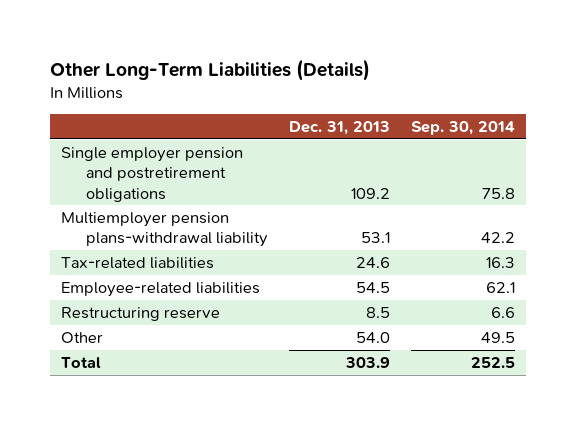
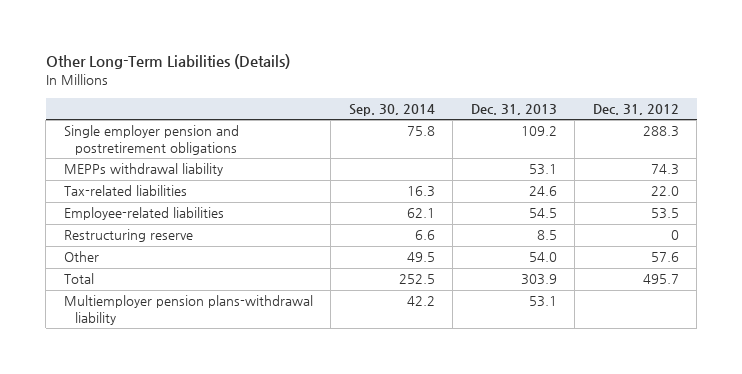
- | Dec. 31, 2013 | Sep. 30, 2014
+ | Sep. 30, 2014 | Dec. 31, 2013 | Dec. 31, 2012
+ MEPPs withdrawal liability | | 53.1 | 74.3
moved down: Multiemployer pension plans-withdrawal liability | 42.2 | 53.1 |

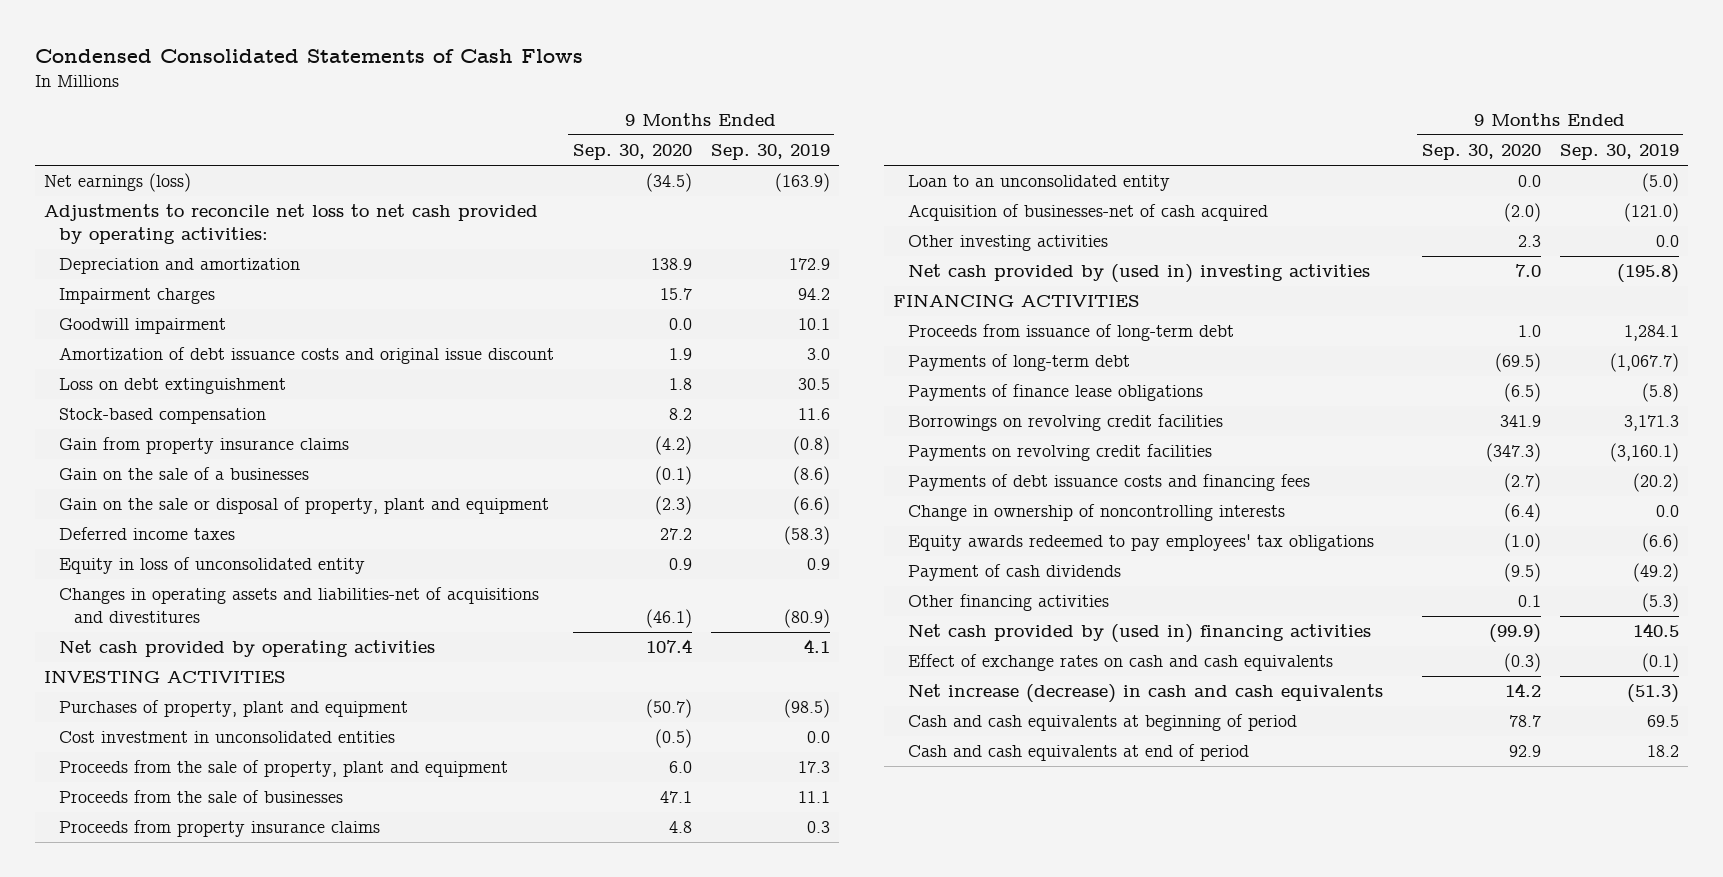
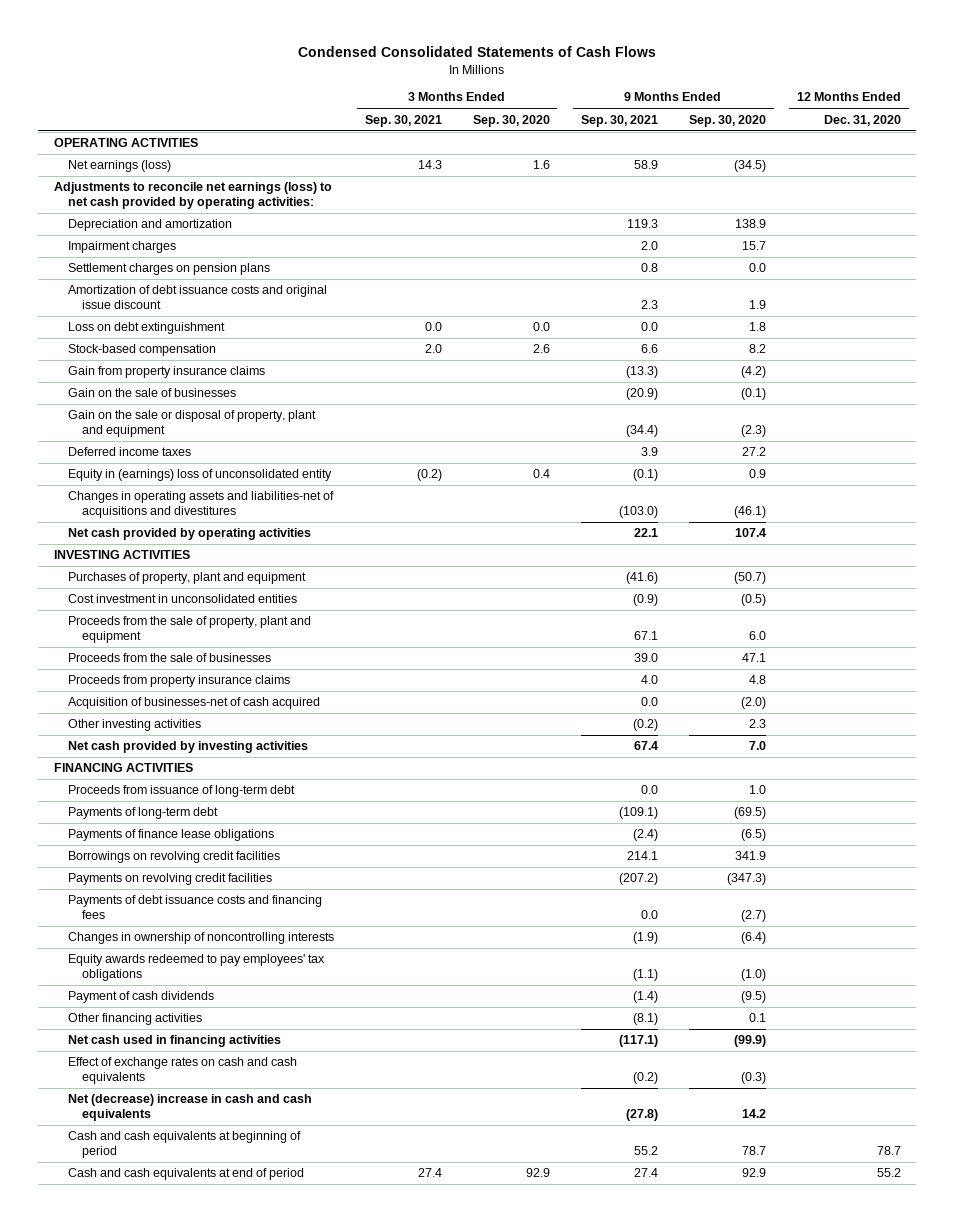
- | 9 Months Ended Sep. 30, 2020 | 9 Months Ended Sep. 30, 2019
+ | 3 Months Ended Sep. 30, 2021 | 3 Months Ended Sep. 30, 2020 | 9 Months Ended Sep. 30, 2021 | 9 Months Ended Sep. 30, 2020 | 12 Months Ended Dec. 31, 2020
+ OPERATING ACTIVITIES
- Adjustments to reconcile net loss to net cash provided by operating activities:
+ Adjustments to reconcile net earnings (loss) to net cash provided by operating activities:
- Goodwill impairment | 0.0 | 10.1
+ Settlement charges on pension plans | | | 0.8 | 0.0 |
- Gain on the sale of a businesses | (0.1) | (8.6)
+ Gain on the sale of businesses | | | (20.9) | (0.1) |
- Equity in loss of unconsolidated entity | 0.9 | 0.9
+ Equity in (earnings) loss of unconsolidated entity | (0.2) | 0.4 | (0.1) | 0.9 |
- Loan to an unconsolidated entity | 0.0 | (5.0)
- Net cash provided by (used in) investing activities | 7.0 | (195.8)
+ Net cash provided by investing activities | | | 67.4 | 7.0 |
- Change in ownership of noncontrolling interests | (6.4) | 0.0
+ Changes in ownership of noncontrolling interests | | | (1.9) | (6.4) |
- Net cash provided by (used in) financing activities | (99.9) | 140.5
+ Net cash used in financing activities | | | (117.1) | (99.9) |
- Net increase (decrease) in cash and cash equivalents | 14.2 | (51.3)
+ Net (decrease) increase in cash and cash equivalents | | | (27.8) | 14.2 |

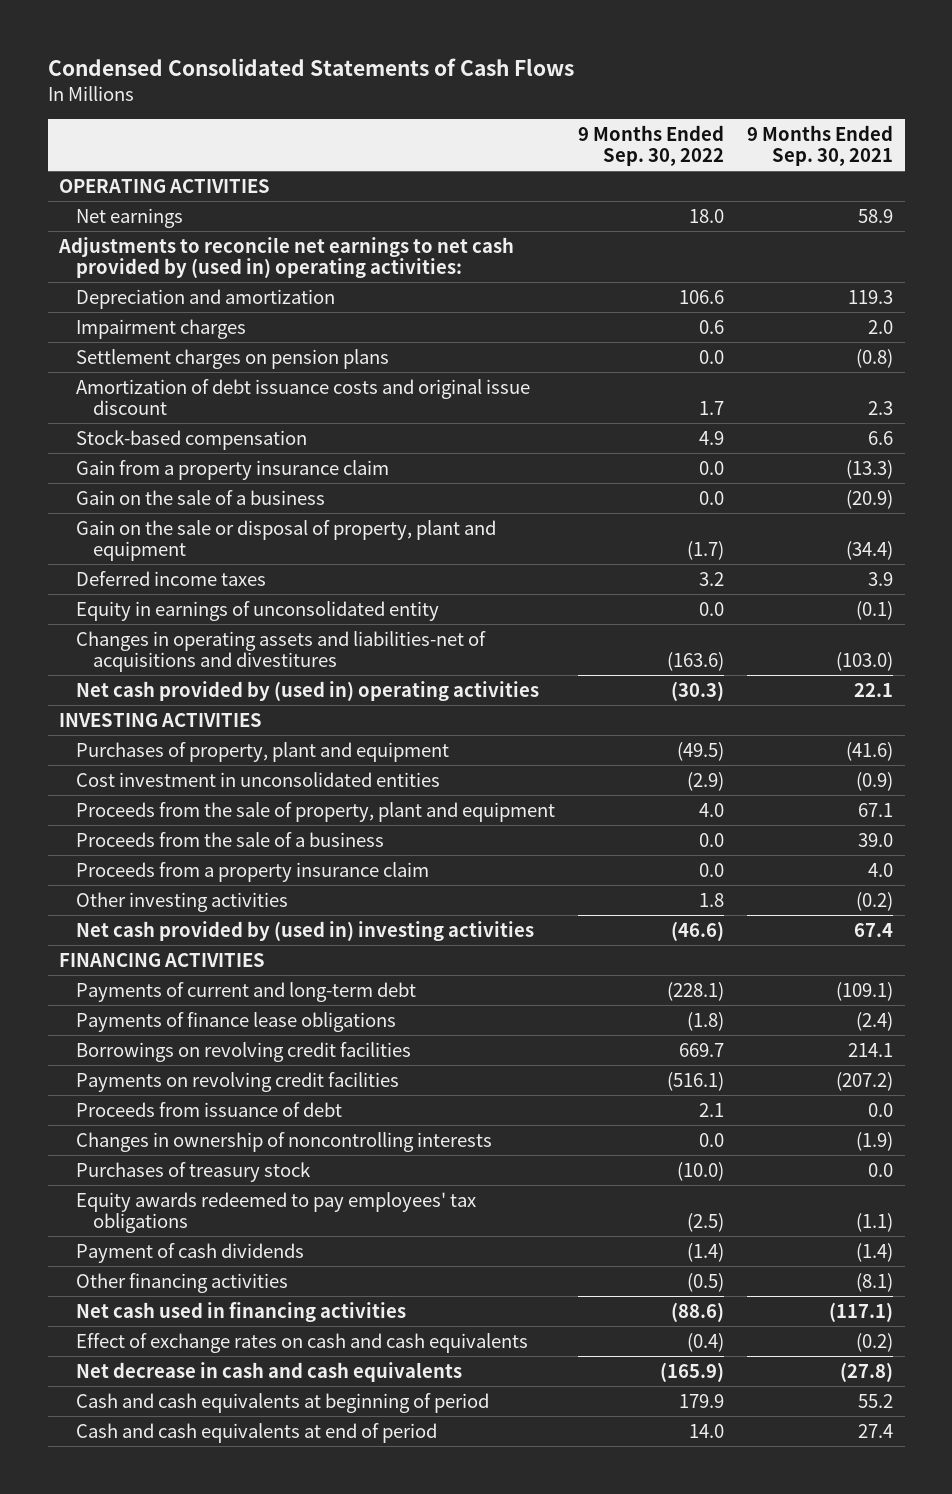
- | 3 Months Ended Sep. 30, 2021 | 3 Months Ended Sep. 30, 2020 | 9 Months Ended Sep. 30, 2021 | 9 Months Ended Sep. 30, 2020 | 12 Months Ended Dec. 31, 2020
+ | 9 Months Ended Sep. 30, 2022 | 9 Months Ended Sep. 30, 2021
- Net earnings (loss) | 14.3 | 1.6 | 58.9 | (34.5) |
- Adjustments to reconcile net earnings (loss) to net cash provided by operating activities:
+ Net earnings | 18.0 | 58.9
+ Adjustments to reconcile net earnings to net cash provided by (used in) operating activities:
- Settlement charges on pension plans | | | 0.8 | 0.0 |
+ Settlement charges on pension plans | 0.0 | (0.8)
- Loss on debt extinguishment | 0.0 | 0.0 | 0.0 | 1.8 |
- Gain from property insurance claims | | | (13.3) | (4.2) |
- Gain on the sale of businesses | | | (20.9) | (0.1) |
+ Gain from a property insurance claim | 0.0 | (13.3)
+ Gain on the sale of a business | 0.0 | (20.9)
- Equity in (earnings) loss of unconsolidated entity | (0.2) | 0.4 | (0.1) | 0.9 |
+ Equity in earnings of unconsolidated entity | 0.0 | (0.1)
- Net cash provided by operating activities | | | 22.1 | 107.4 |
+ Net cash provided by (used in) operating activities | (30.3) | 22.1
- Proceeds from the sale of businesses | | | 39.0 | 47.1 |
- Proceeds from property insurance claims | | | 4.0 | 4.8 |
- Acquisition of businesses-net of cash acquired | | | 0.0 | (2.0) |
+ Proceeds from the sale of a business | 0.0 | 39.0
+ Proceeds from a property insurance claim | 0.0 | 4.0
- Net cash provided by investing activities | | | 67.4 | 7.0 |
+ Net cash provided by (used in) investing activities | (46.6) | 67.4
- Proceeds from issuance of long-term debt | | | 0.0 | 1.0 |
- Payments of long-term debt | | | (109.1) | (69.5) |
+ Payments of current and long-term debt | (228.1) | (109.1)
- Payments of debt issuance costs and financing fees | | | 0.0 | (2.7) |
+ Proceeds from issuance of debt | 2.1 | 0.0
+ Purchases of treasury stock | (10.0) | 0.0
- Net (decrease) increase in cash and cash equivalents | | | (27.8) | 14.2 |
+ Net decrease in cash and cash equivalents | (165.9) | (27.8)

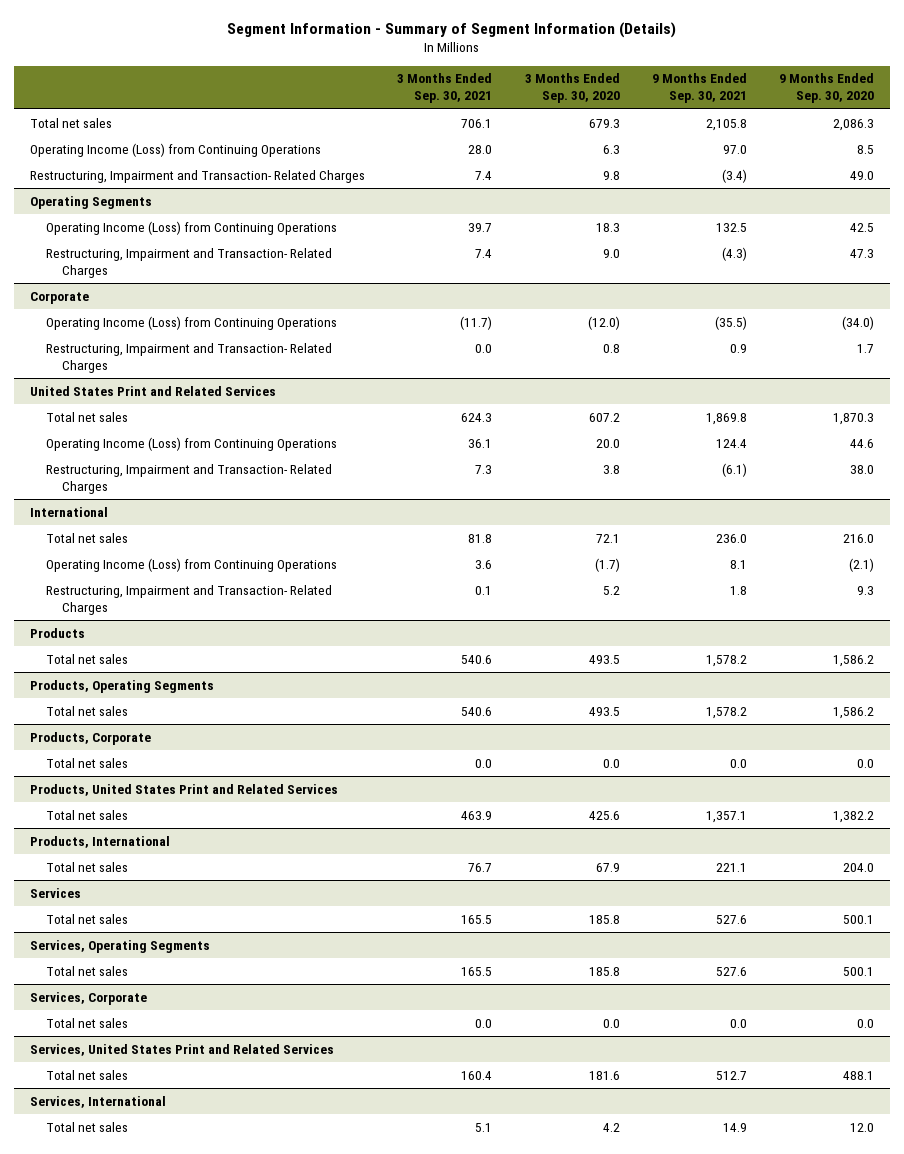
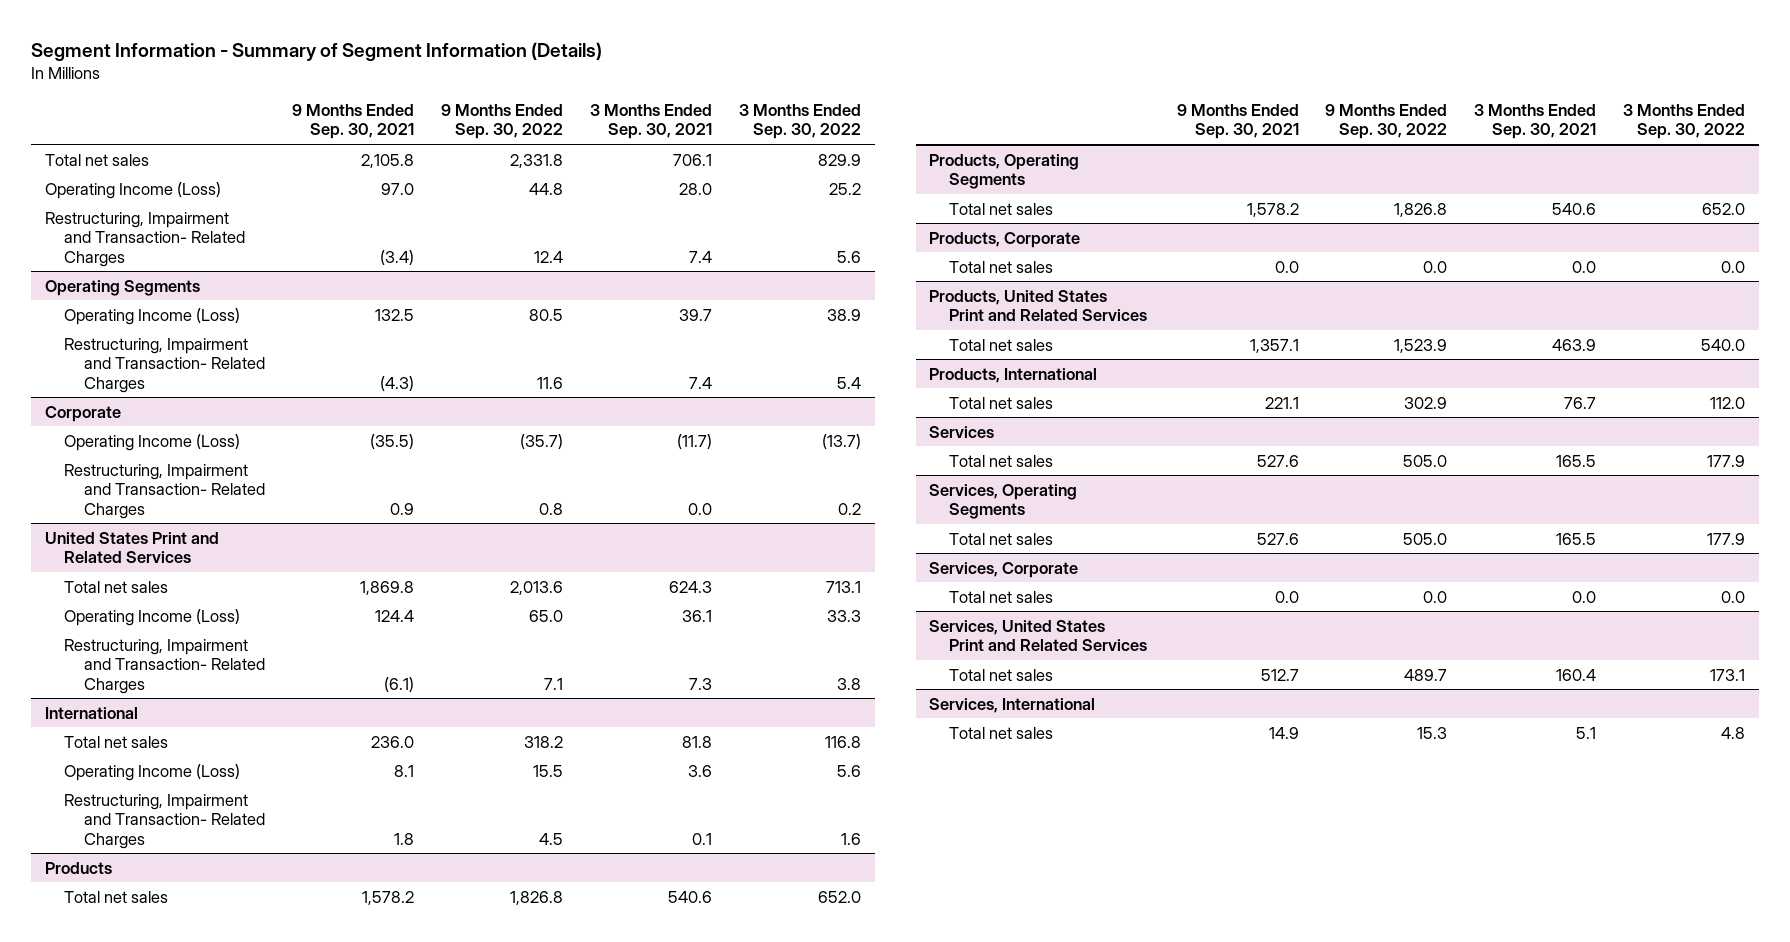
- | 3 Months Ended Sep. 30, 2021 | 3 Months Ended Sep. 30, 2020 | 9 Months Ended Sep. 30, 2021 | 9 Months Ended Sep. 30, 2020
+ | 9 Months Ended Sep. 30, 2021 | 9 Months Ended Sep. 30, 2022 | 3 Months Ended Sep. 30, 2021 | 3 Months Ended Sep. 30, 2022
- Operating Income (Loss) from Continuing Operations | 28.0 | 6.3 | 97.0 | 8.5
+ Operating Income (Loss) | 97.0 | 44.8 | 28.0 | 25.2
@ Operating Segments
- Operating Income (Loss) from Continuing Operations | 39.7 | 18.3 | 132.5 | 42.5
+ Operating Income (Loss) | 132.5 | 80.5 | 39.7 | 38.9
@ Corporate
- Operating Income (Loss) from Continuing Operations | (11.7) | (12.0) | (35.5) | (34.0)
+ Operating Income (Loss) | (35.5) | (35.7) | (11.7) | (13.7)
@ United States Print and Related Services
- Operating Income (Loss) from Continuing Operations | 36.1 | 20.0 | 124.4 | 44.6
+ Operating Income (Loss) | 124.4 | 65.0 | 36.1 | 33.3
@ International
- Operating Income (Loss) from Continuing Operations | 3.6 | (1.7) | 8.1 | (2.1)
+ Operating Income (Loss) | 8.1 | 15.5 | 3.6 | 5.6

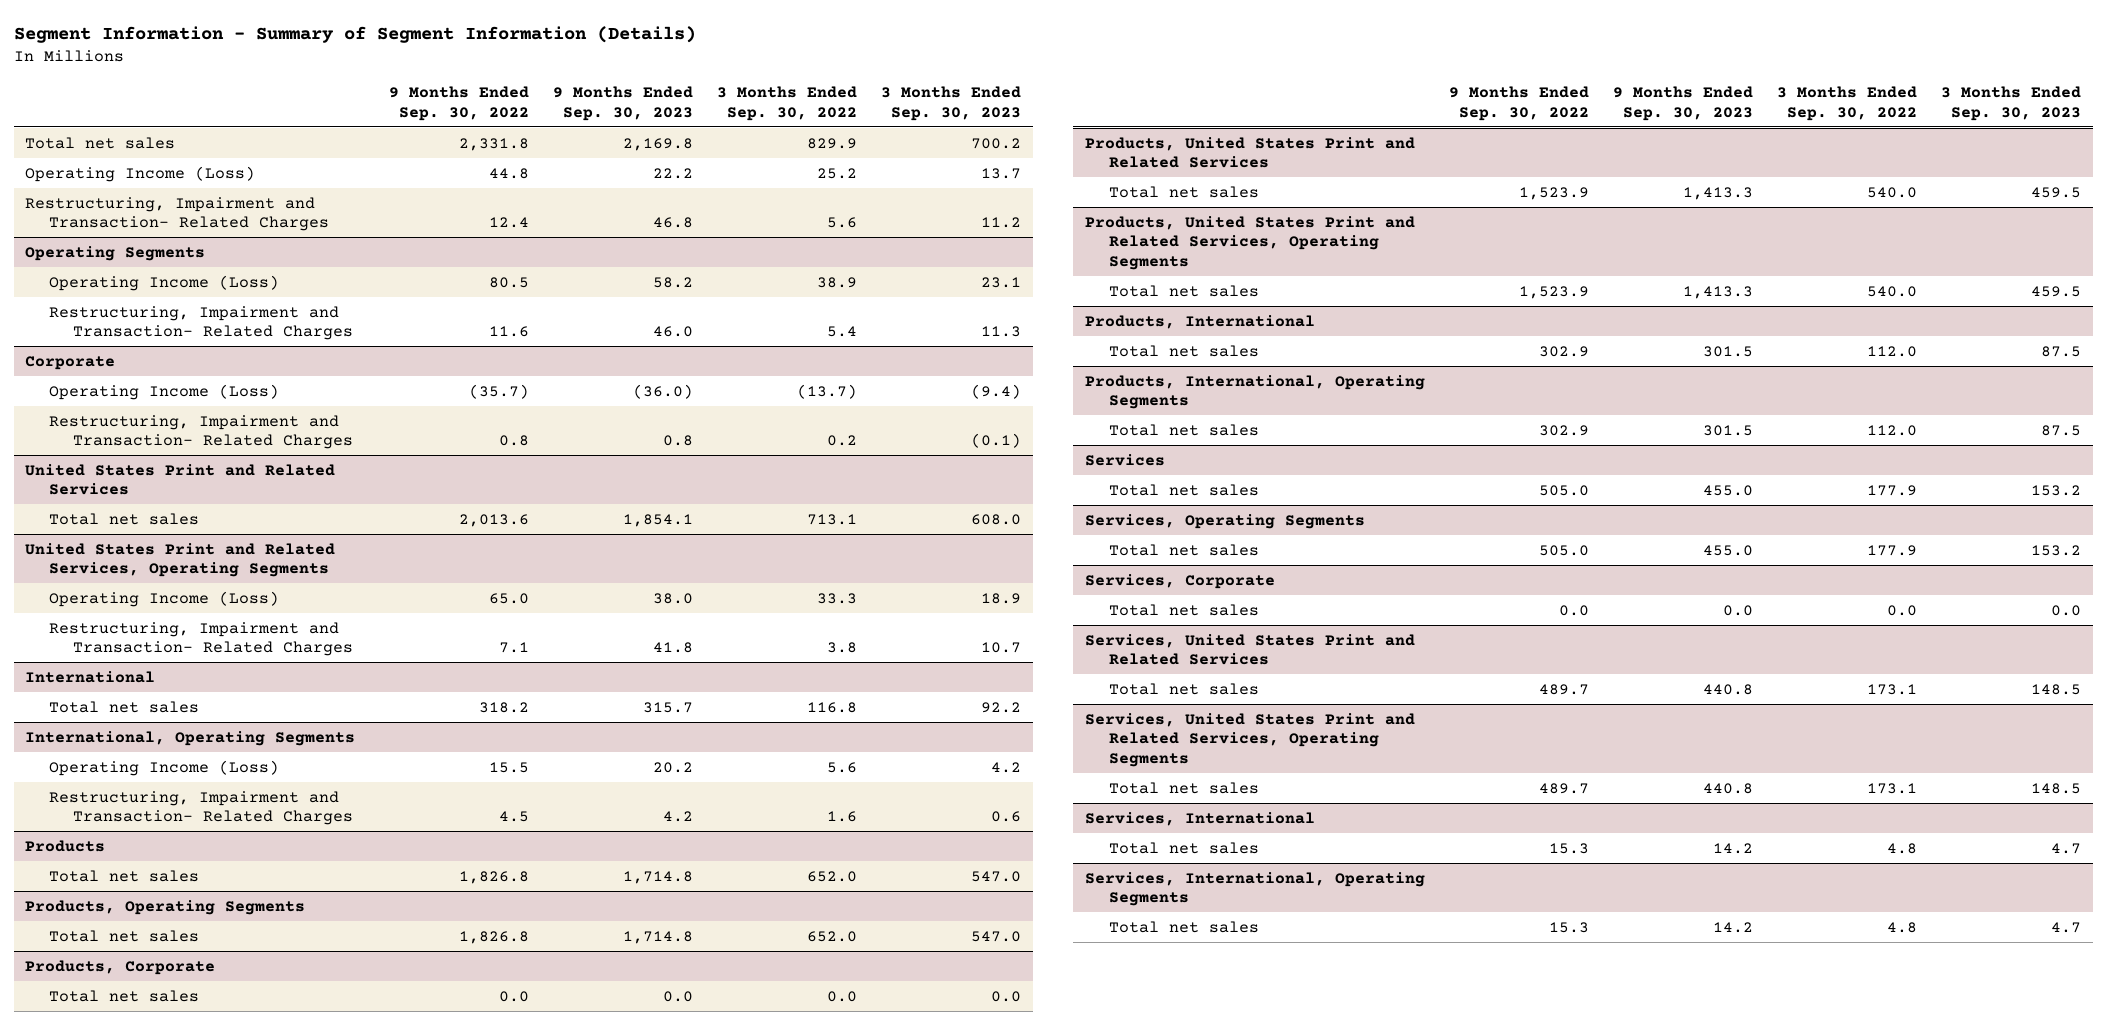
- | 9 Months Ended Sep. 30, 2021 | 9 Months Ended Sep. 30, 2022 | 3 Months Ended Sep. 30, 2021 | 3 Months Ended Sep. 30, 2022
+ | 9 Months Ended Sep. 30, 2022 | 9 Months Ended Sep. 30, 2023 | 3 Months Ended Sep. 30, 2022 | 3 Months Ended Sep. 30, 2023
+ United States Print and Related Services, Operating Segments
+ International, Operating Segments
+ Products, United States Print and Related Services, Operating Segments
+ Total net sales | 1,523.9 | 1,413.3 | 540.0 | 459.5
+ Products, International, Operating Segments
+ Total net sales | 302.9 | 301.5 | 112.0 | 87.5
+ Services, United States Print and Related Services, Operating Segments
+ Total net sales | 489.7 | 440.8 | 173.1 | 148.5
+ Services, International, Operating Segments
+ Total net sales | 15.3 | 14.2 | 4.8 | 4.7

